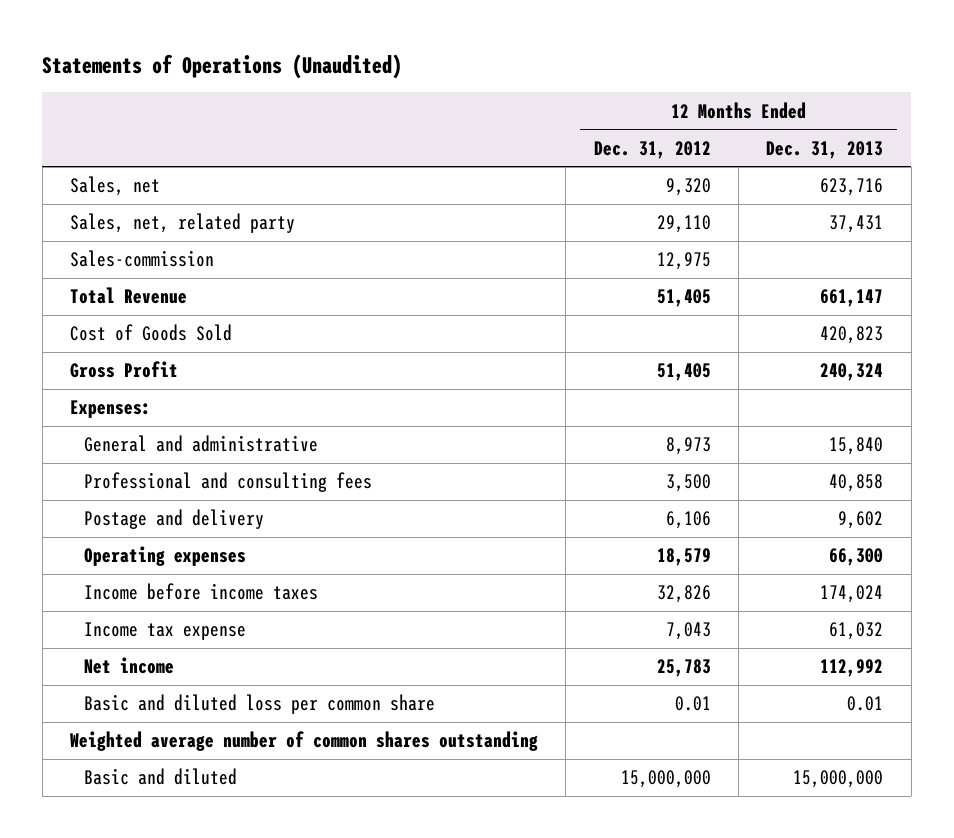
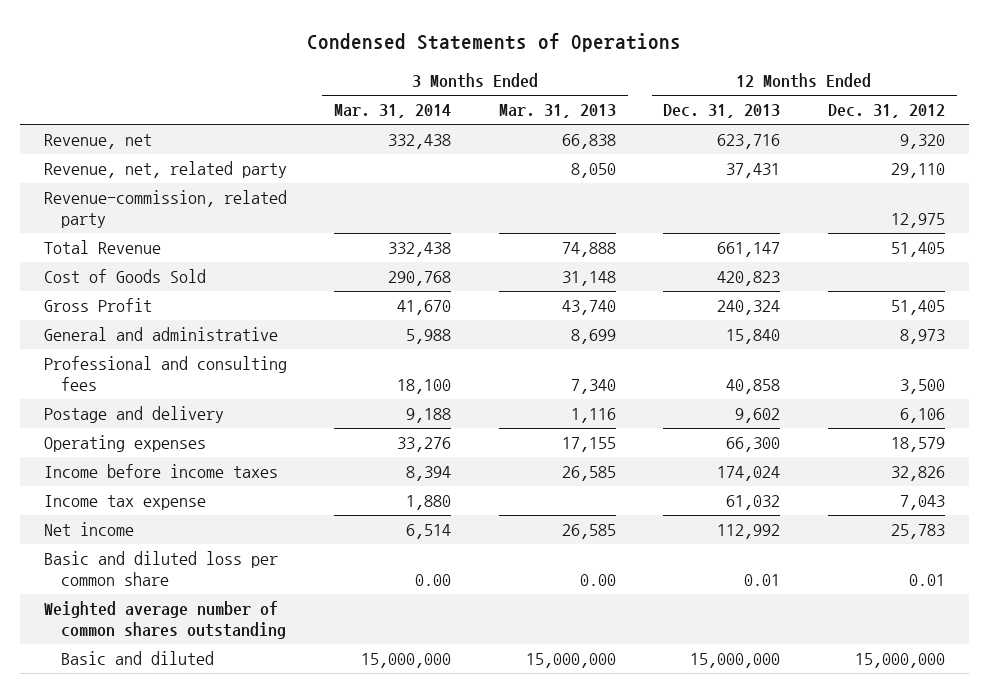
- Statements of Operations (Unaudited)
+ Condensed Statements of Operations
- | 12 Months Ended Dec. 31, 2012 | 12 Months Ended Dec. 31, 2013
+ | 3 Months Ended Mar. 31, 2014 | 3 Months Ended Mar. 31, 2013 | 12 Months Ended Dec. 31, 2013 | 12 Months Ended Dec. 31, 2012
- Sales, net | 9,320 | 623,716
- Sales, net, related party | 29,110 | 37,431
- Sales-commission | 12,975 |
+ Revenue, net | 332,438 | 66,838 | 623,716 | 9,320
+ Revenue, net, related party | | 8,050 | 37,431 | 29,110
+ Revenue-commission, related party | | | | 12,975
- Expenses:

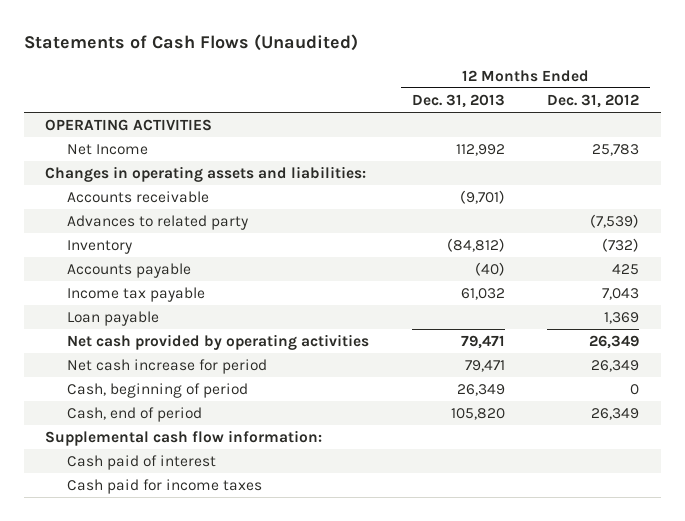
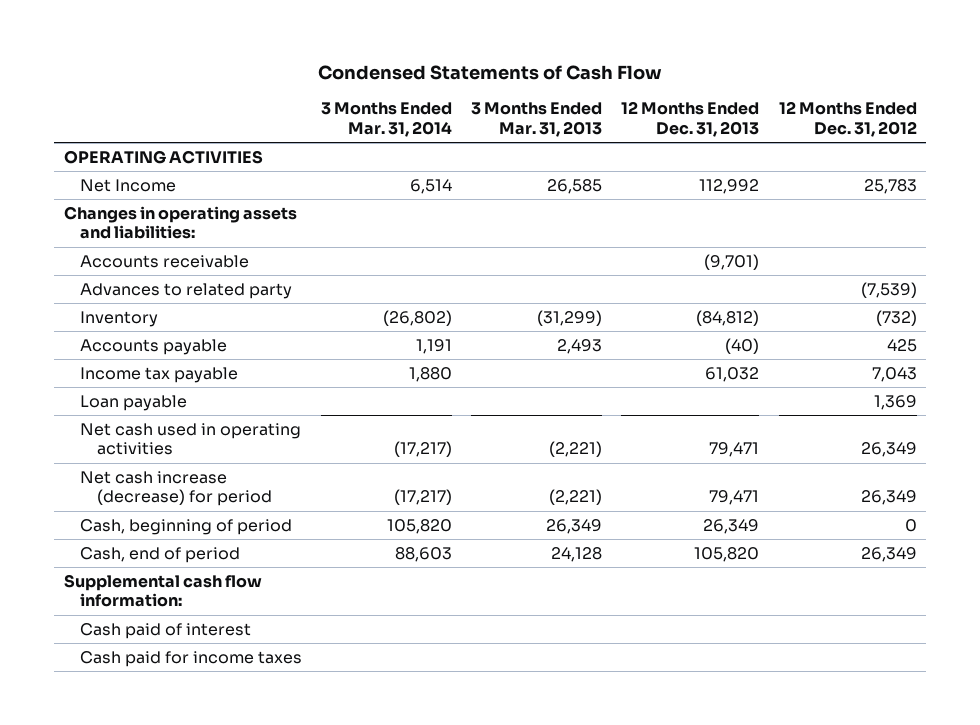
- Statements of Cash Flows (Unaudited)
+ Condensed Statements of Cash Flow
- | 12 Months Ended Dec. 31, 2013 | 12 Months Ended Dec. 31, 2012
+ | 3 Months Ended Mar. 31, 2014 | 3 Months Ended Mar. 31, 2013 | 12 Months Ended Dec. 31, 2013 | 12 Months Ended Dec. 31, 2012
- Net cash provided by operating activities | 79,471 | 26,349
- Net cash increase for period | 79,471 | 26,349
+ Net cash used in operating activities | (17,217) | (2,221) | 79,471 | 26,349
+ Net cash increase (decrease) for period | (17,217) | (2,221) | 79,471 | 26,349

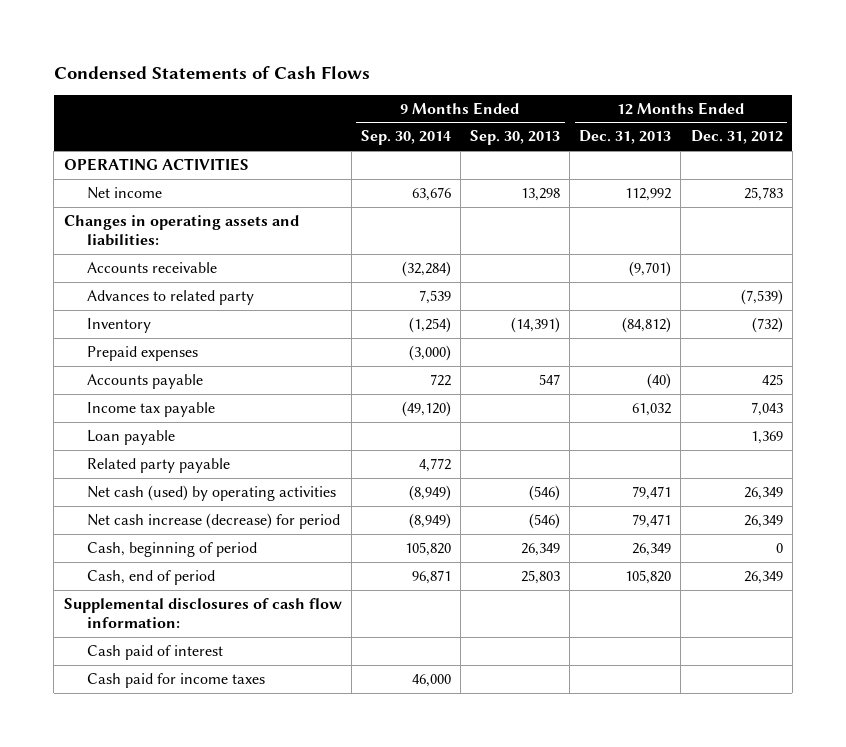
- Condensed Statements of Cash Flow
+ Condensed Statements of Cash Flows
- | 3 Months Ended Mar. 31, 2014 | 3 Months Ended Mar. 31, 2013 | 12 Months Ended Dec. 31, 2013 | 12 Months Ended Dec. 31, 2012
+ | 9 Months Ended Sep. 30, 2014 | 9 Months Ended Sep. 30, 2013 | 12 Months Ended Dec. 31, 2013 | 12 Months Ended Dec. 31, 2012
- Net Income | 6,514 | 26,585 | 112,992 | 25,783
+ Net income | 63,676 | 13,298 | 112,992 | 25,783
+ Prepaid expenses | (3,000) | | |
- Net cash used in operating activities | (17,217) | (2,221) | 79,471 | 26,349
+ Related party payable | 4,772 | | |
+ Net cash (used) by operating activities | (8,949) | (546) | 79,471 | 26,349
- Supplemental cash flow information:
+ Supplemental disclosures of cash flow information:

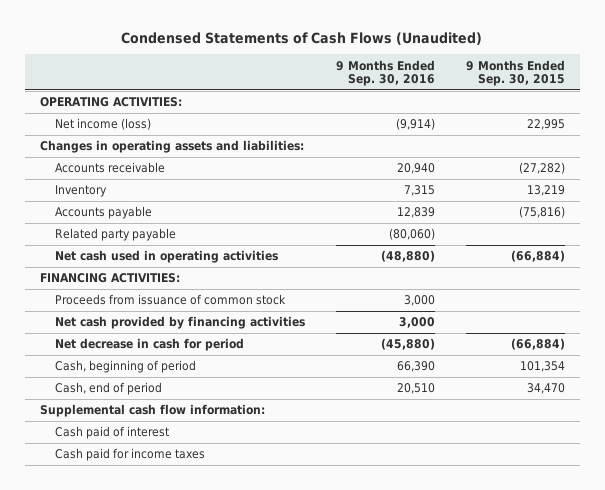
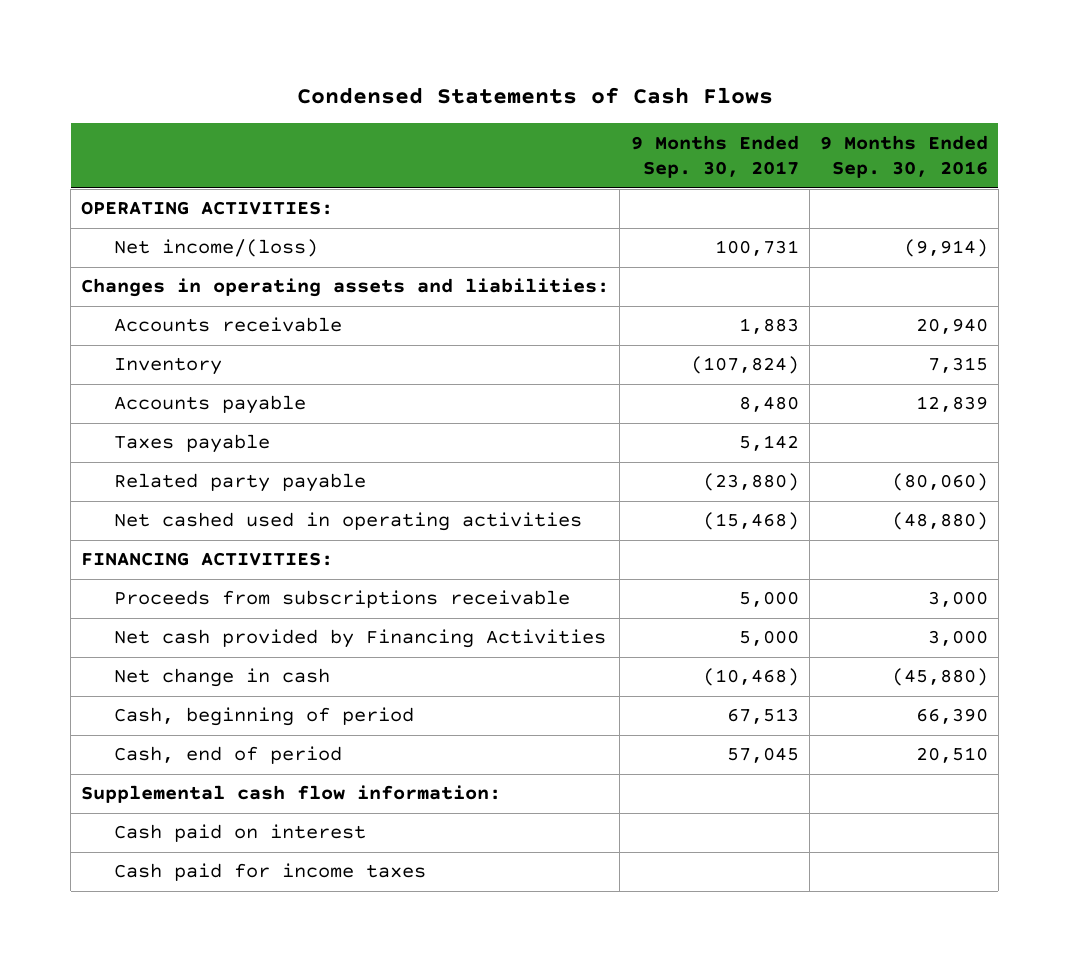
- Condensed Statements of Cash Flows (Unaudited)
+ Condensed Statements of Cash Flows
- | 9 Months Ended Sep. 30, 2016 | 9 Months Ended Sep. 30, 2015
+ | 9 Months Ended Sep. 30, 2017 | 9 Months Ended Sep. 30, 2016
- Net income (loss) | (9,914) | 22,995
+ Net income/(loss) | 100,731 | (9,914)
+ Taxes payable | 5,142 |
- Net cash used in operating activities | (48,880) | (66,884)
+ Net cashed used in operating activities | (15,468) | (48,880)
- Proceeds from issuance of common stock | 3,000 |
- Net cash provided by financing activities | 3,000 |
- Net decrease in cash for period | (45,880) | (66,884)
+ Proceeds from subscriptions receivable | 5,000 | 3,000
+ Net cash provided by Financing Activities | 5,000 | 3,000
+ Net change in cash | (10,468) | (45,880)
- Cash paid of interest
+ Cash paid on interest

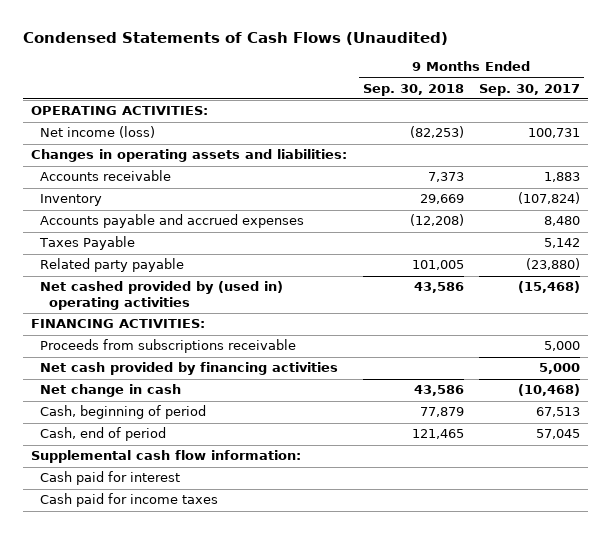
- Condensed Statements of Cash Flows
+ Condensed Statements of Cash Flows (Unaudited)
- | 9 Months Ended Sep. 30, 2017 | 9 Months Ended Sep. 30, 2016
+ | 9 Months Ended Sep. 30, 2018 | 9 Months Ended Sep. 30, 2017
- Net income/(loss) | 100,731 | (9,914)
+ Net income (loss) | (82,253) | 100,731
- Accounts payable | 8,480 | 12,839
- Taxes payable | 5,142 |
+ Accounts payable and accrued expenses | (12,208) | 8,480
+ Taxes Payable | | 5,142
- Net cashed used in operating activities | (15,468) | (48,880)
+ Net cashed provided by (used in) operating activities | 43,586 | (15,468)
- Net cash provided by Financing Activities | 5,000 | 3,000
+ Net cash provided by financing activities | | 5,000
- Cash paid on interest
+ Cash paid for interest

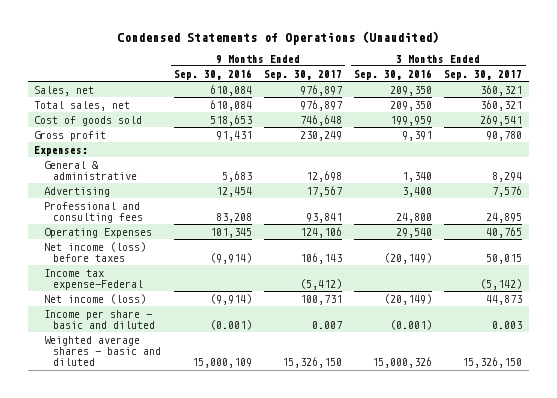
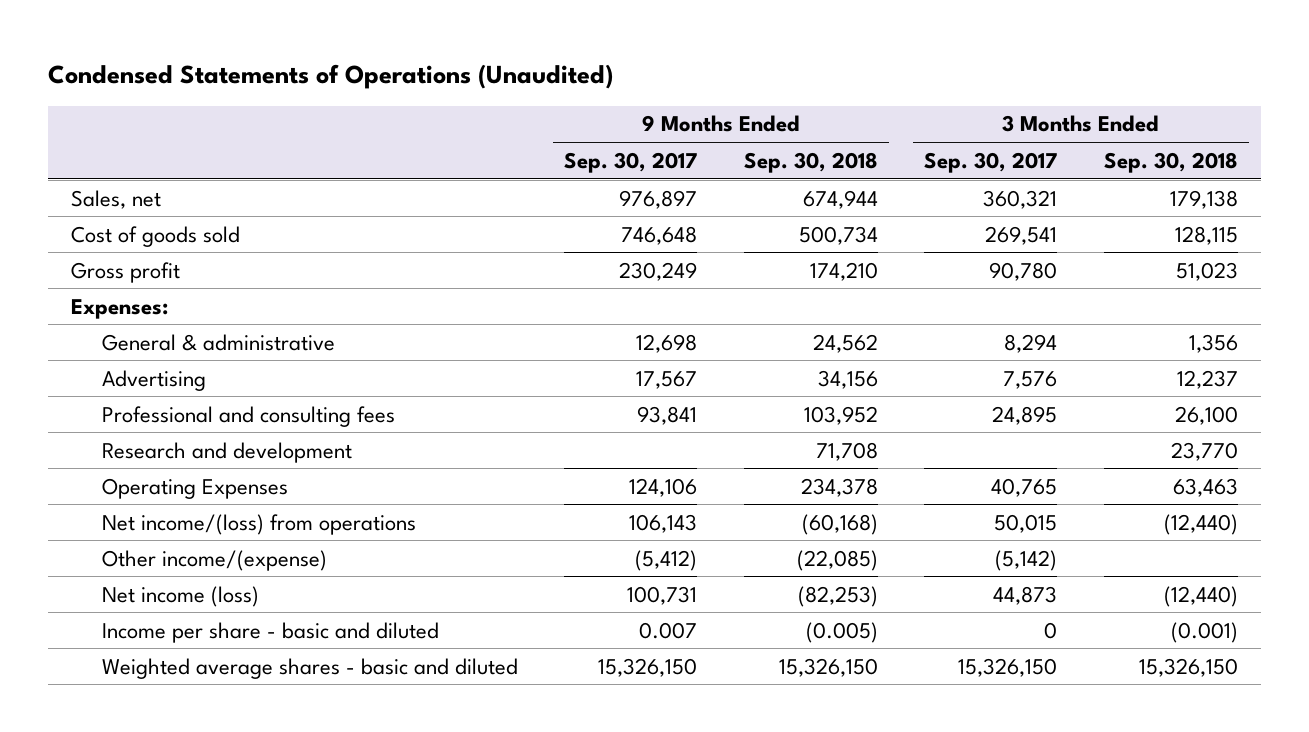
- | 9 Months Ended Sep. 30, 2016 | 9 Months Ended Sep. 30, 2017 | 3 Months Ended Sep. 30, 2016 | 3 Months Ended Sep. 30, 2017
+ | 9 Months Ended Sep. 30, 2017 | 9 Months Ended Sep. 30, 2018 | 3 Months Ended Sep. 30, 2017 | 3 Months Ended Sep. 30, 2018
- Total sales, net | 610,084 | 976,897 | 209,350 | 360,321
+ Research and development | | 71,708 | | 23,770
- Net income (loss) before taxes | (9,914) | 106,143 | (20,149) | 50,015
- Income tax expense-Federal | | (5,412) | | (5,142)
+ Net income/(loss) from operations | 106,143 | (60,168) | 50,015 | (12,440)
+ Other income/(expense) | (5,412) | (22,085) | (5,142) |
- Income per share - basic and diluted | (0.001) | 0.007 | (0.001) | 0.003
+ Income per share - basic and diluted | 0.007 | (0.005) | 0 | (0.001)

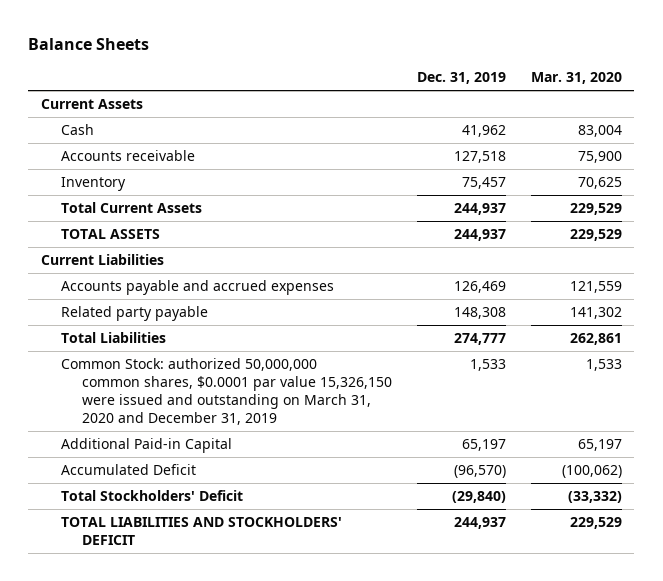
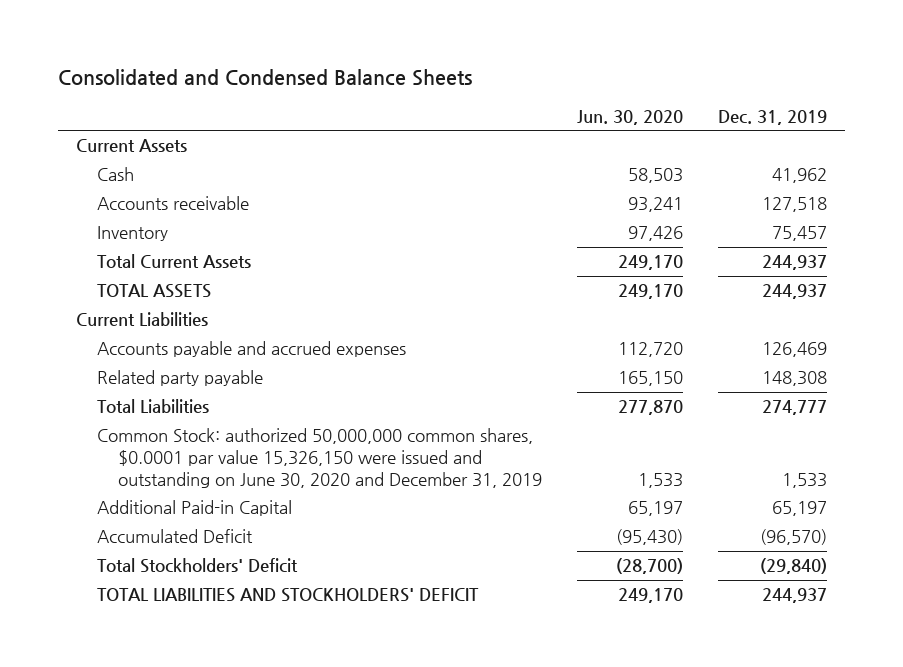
- Balance Sheets
+ Consolidated and Condensed Balance Sheets
- | Dec. 31, 2019 | Mar. 31, 2020
+ | Jun. 30, 2020 | Dec. 31, 2019
- Common Stock: authorized 50,000,000 common shares, $0.0001 par value 15,326,150 were issued and outstanding on March 31, 2020 and December 31, 2019 | 1,533 | 1,533
+ Common Stock: authorized 50,000,000 common shares, $0.0001 par value 15,326,150 were issued and outstanding on June 30, 2020 and December 31, 2019 | 1,533 | 1,533

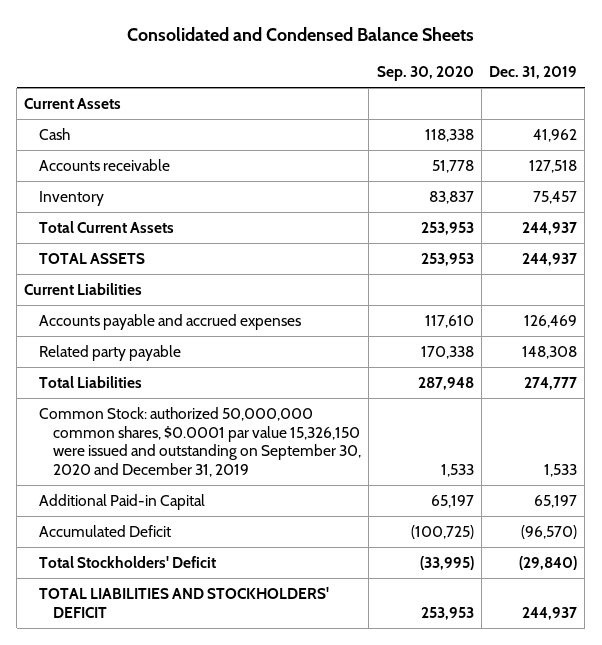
- | Jun. 30, 2020 | Dec. 31, 2019
+ | Sep. 30, 2020 | Dec. 31, 2019
- Common Stock: authorized 50,000,000 common shares, $0.0001 par value 15,326,150 were issued and outstanding on June 30, 2020 and December 31, 2019 | 1,533 | 1,533
+ Common Stock: authorized 50,000,000 common shares, $0.0001 par value 15,326,150 were issued and outstanding on September 30, 2020 and December 31, 2019 | 1,533 | 1,533

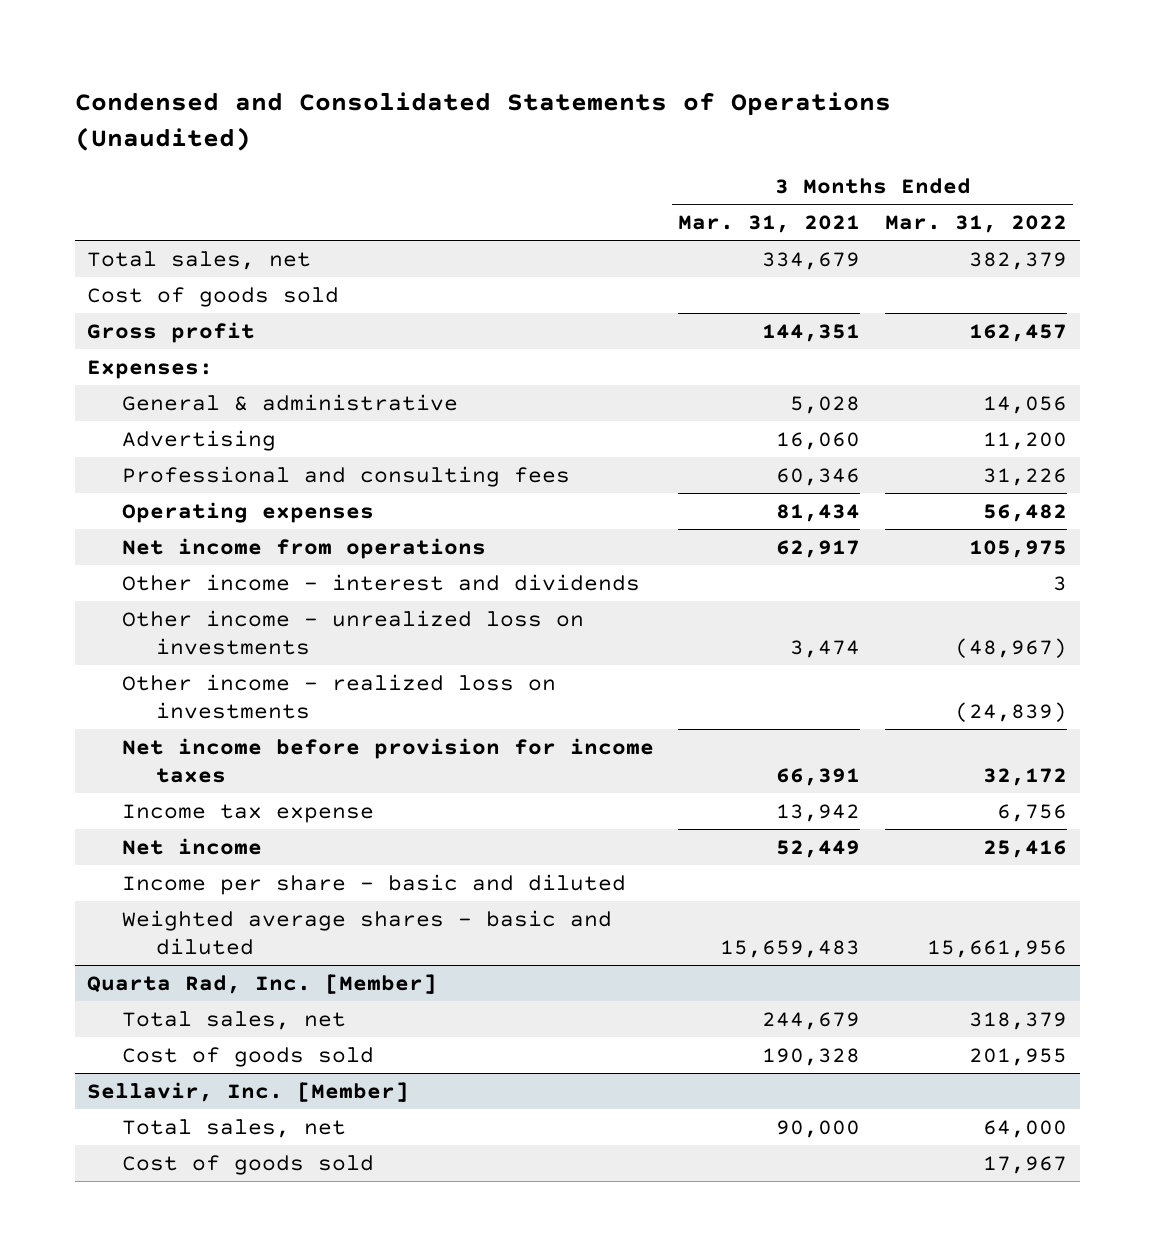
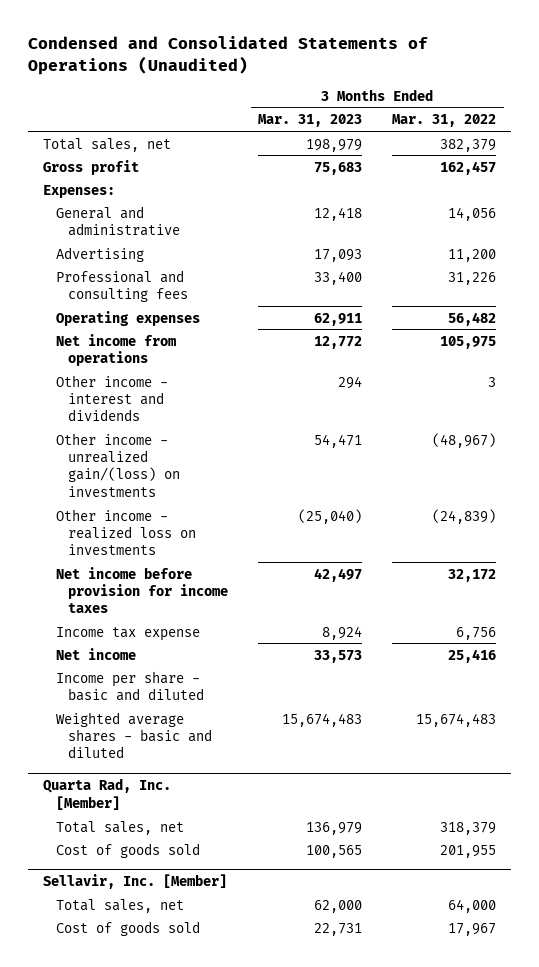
- | 3 Months Ended Mar. 31, 2021 | 3 Months Ended Mar. 31, 2022
+ | 3 Months Ended Mar. 31, 2023 | 3 Months Ended Mar. 31, 2022
- Cost of goods sold
- General & administrative | 5,028 | 14,056
+ General and administrative | 12,418 | 14,056
- Other income - unrealized loss on investments | 3,474 | (48,967)
+ Other income - unrealized gain/(loss) on investments | 54,471 | (48,967)
- Weighted average shares - basic and diluted | 15,659,483 | 15,661,956
+ Weighted average shares - basic and diluted | 15,674,483 | 15,674,483

